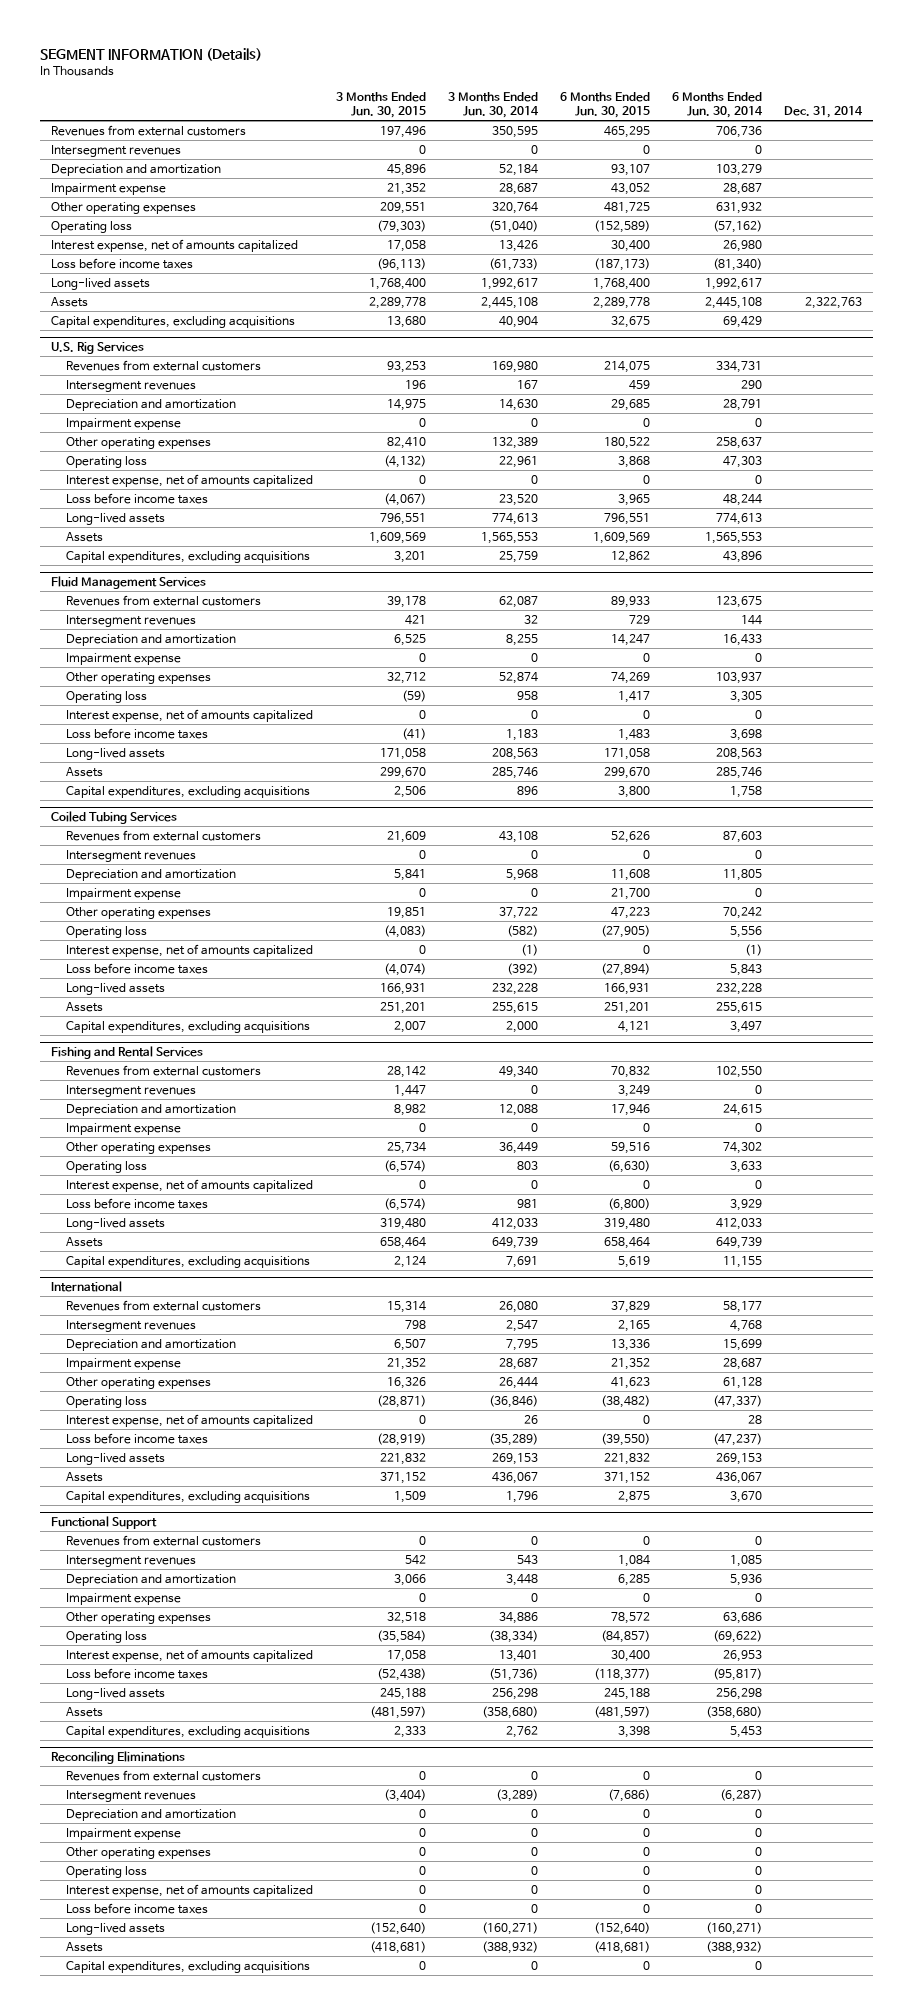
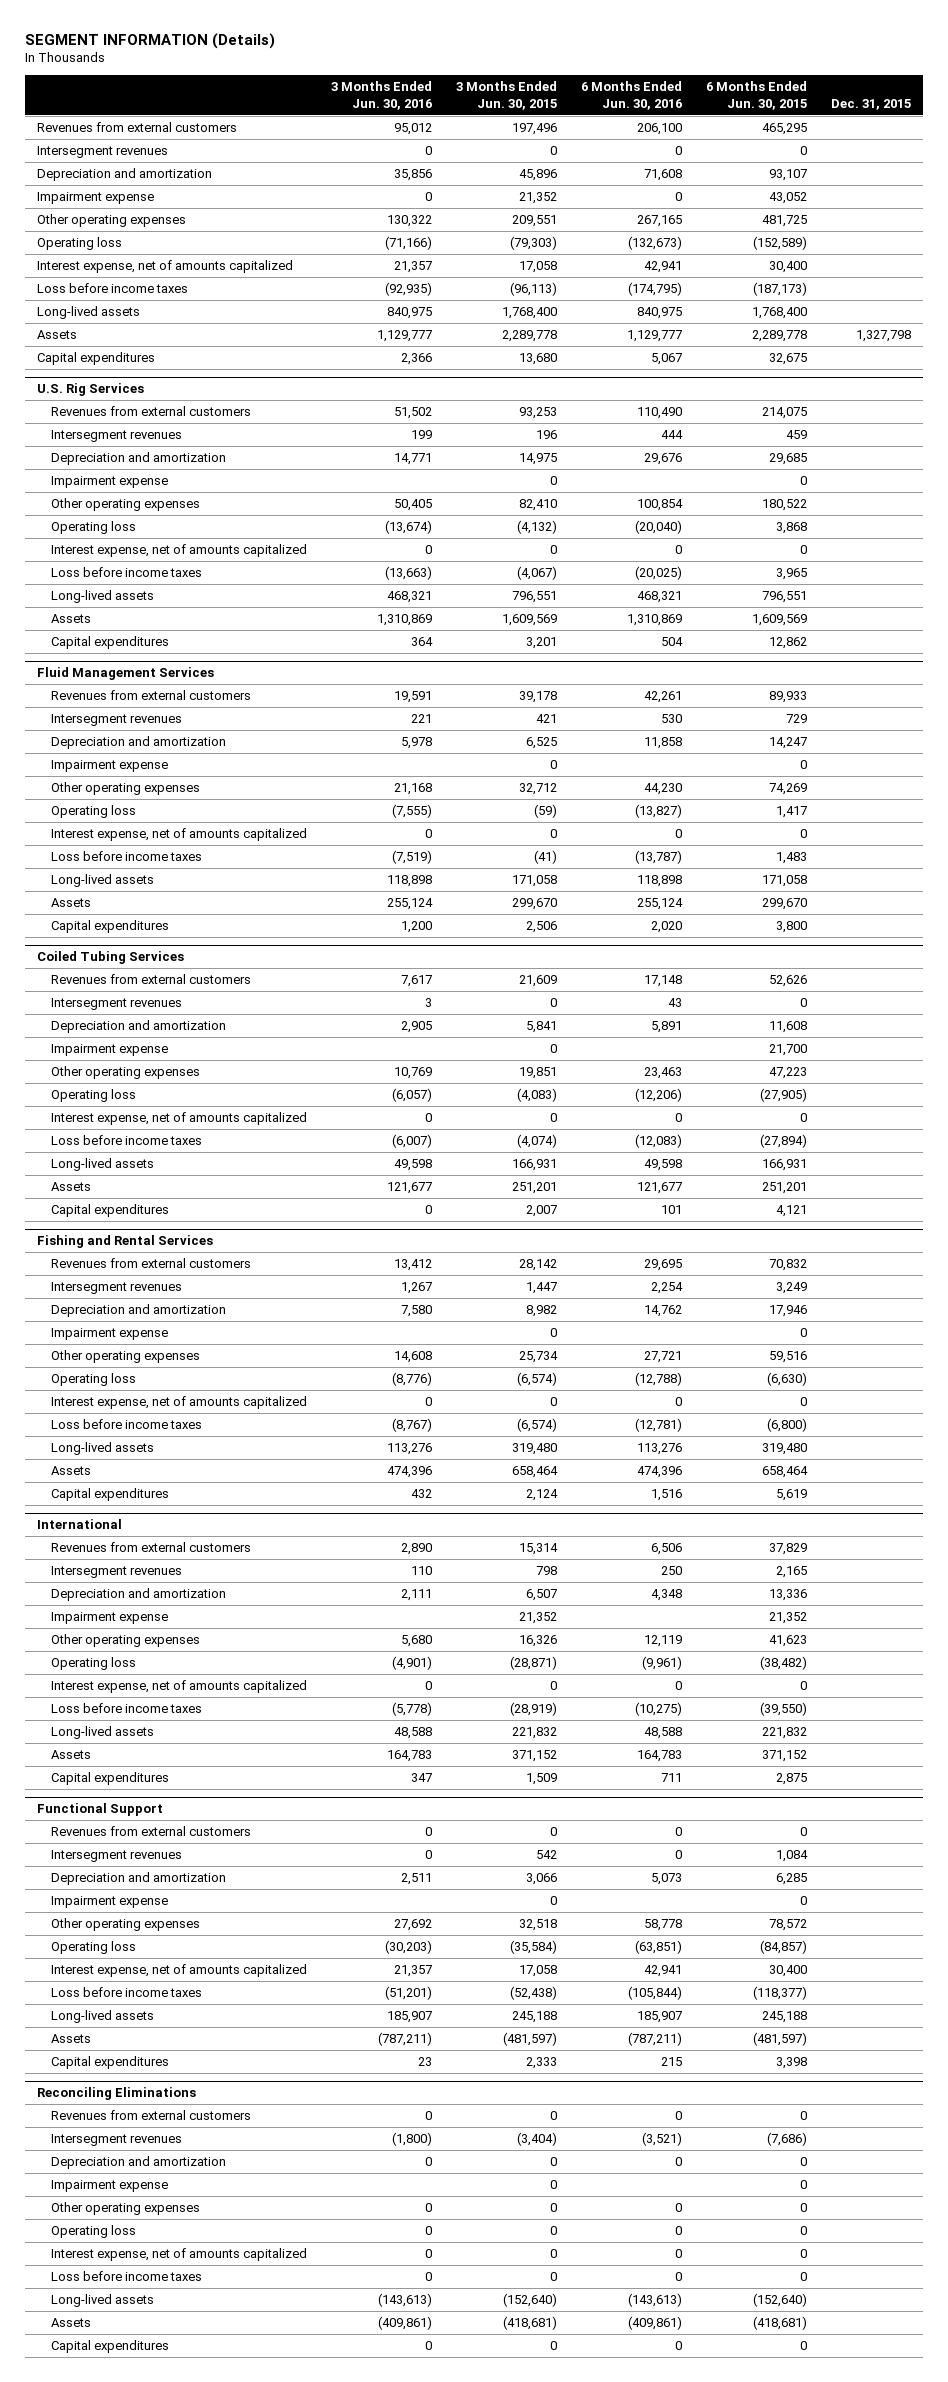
- | 3 Months Ended Jun. 30, 2015 | 3 Months Ended Jun. 30, 2014 | 6 Months Ended Jun. 30, 2015 | 6 Months Ended Jun. 30, 2014 | Dec. 31, 2014
+ | 3 Months Ended Jun. 30, 2016 | 3 Months Ended Jun. 30, 2015 | 6 Months Ended Jun. 30, 2016 | 6 Months Ended Jun. 30, 2015 | Dec. 31, 2015
- Capital expenditures, excluding acquisitions | 13,680 | 40,904 | 32,675 | 69,429 |
+ Capital expenditures | 2,366 | 13,680 | 5,067 | 32,675 |
@ U.S. Rig Services
- Capital expenditures, excluding acquisitions | 3,201 | 25,759 | 12,862 | 43,896 |
+ Capital expenditures | 364 | 3,201 | 504 | 12,862 |
@ Fluid Management Services
- Capital expenditures, excluding acquisitions | 2,506 | 896 | 3,800 | 1,758 |
+ Capital expenditures | 1,200 | 2,506 | 2,020 | 3,800 |
@ Coiled Tubing Services
- Capital expenditures, excluding acquisitions | 2,007 | 2,000 | 4,121 | 3,497 |
+ Capital expenditures | 0 | 2,007 | 101 | 4,121 |
@ Fishing and Rental Services
- Capital expenditures, excluding acquisitions | 2,124 | 7,691 | 5,619 | 11,155 |
+ Capital expenditures | 432 | 2,124 | 1,516 | 5,619 |
@ International
- Capital expenditures, excluding acquisitions | 1,509 | 1,796 | 2,875 | 3,670 |
+ Capital expenditures | 347 | 1,509 | 711 | 2,875 |
@ Functional Support
- Capital expenditures, excluding acquisitions | 2,333 | 2,762 | 3,398 | 5,453 |
+ Capital expenditures | 23 | 2,333 | 215 | 3,398 |
@ Reconciling Eliminations
- Capital expenditures, excluding acquisitions | 0 | 0 | 0 | 0 |
+ Capital expenditures | 0 | 0 | 0 | 0 |

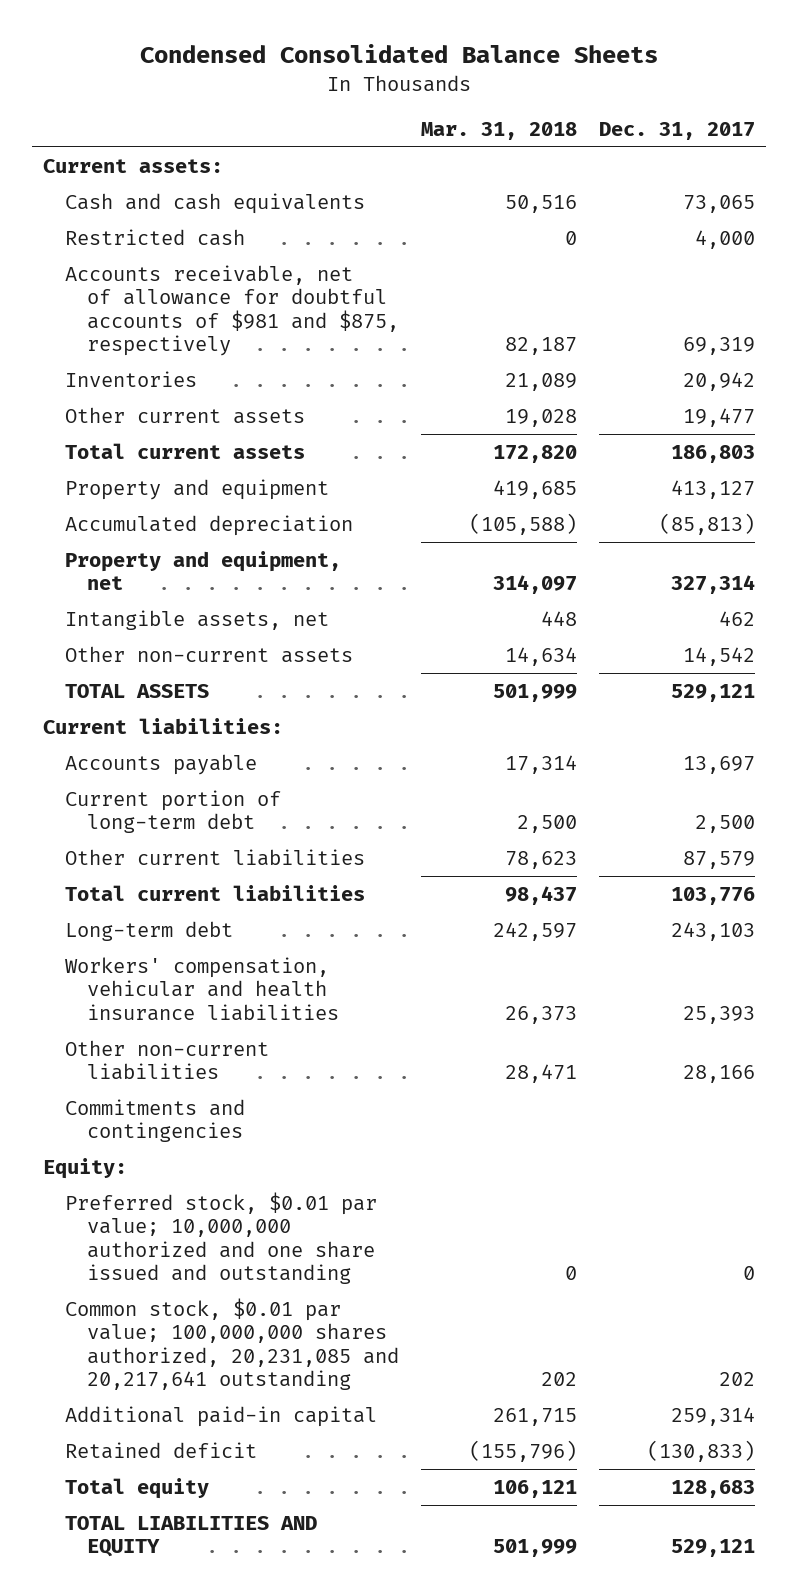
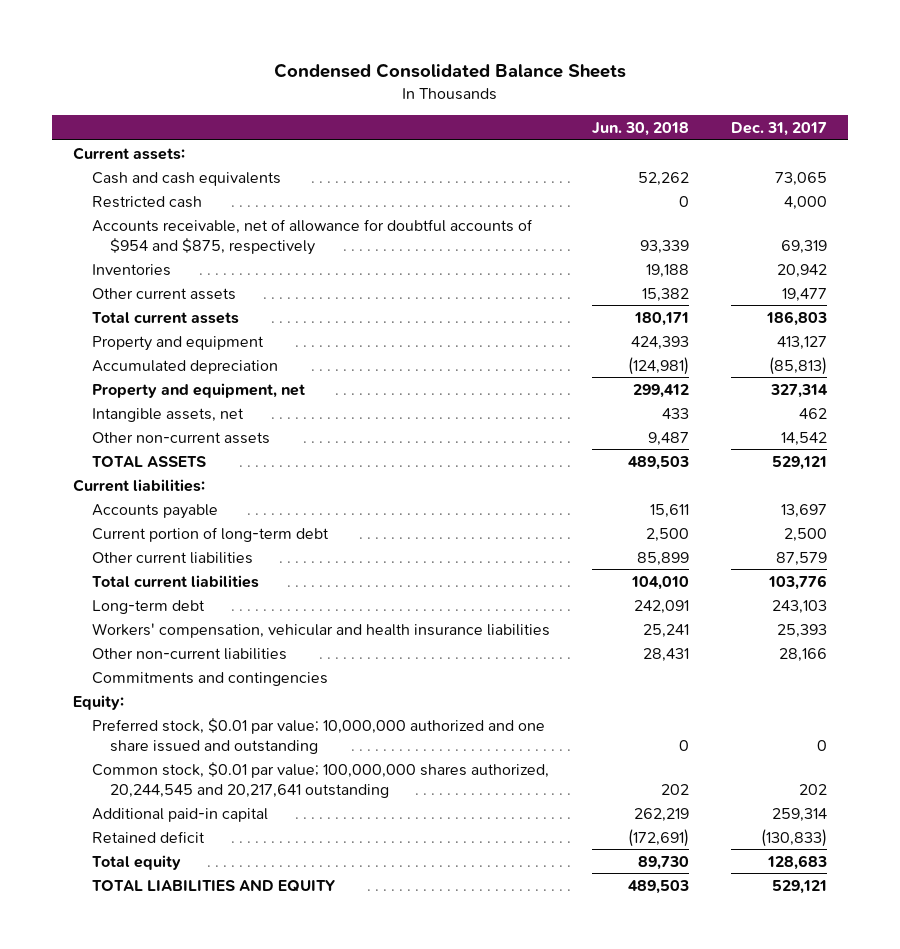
- | Mar. 31, 2018 | Dec. 31, 2017
+ | Jun. 30, 2018 | Dec. 31, 2017
- Accounts receivable, net of allowance for doubtful accounts of $981 and $875, respectively | 82,187 | 69,319
+ Accounts receivable, net of allowance for doubtful accounts of $954 and $875, respectively | 93,339 | 69,319
- Common stock, $0.01 par value; 100,000,000 shares authorized, 20,231,085 and 20,217,641 outstanding | 202 | 202
+ Common stock, $0.01 par value; 100,000,000 shares authorized, 20,244,545 and 20,217,641 outstanding | 202 | 202

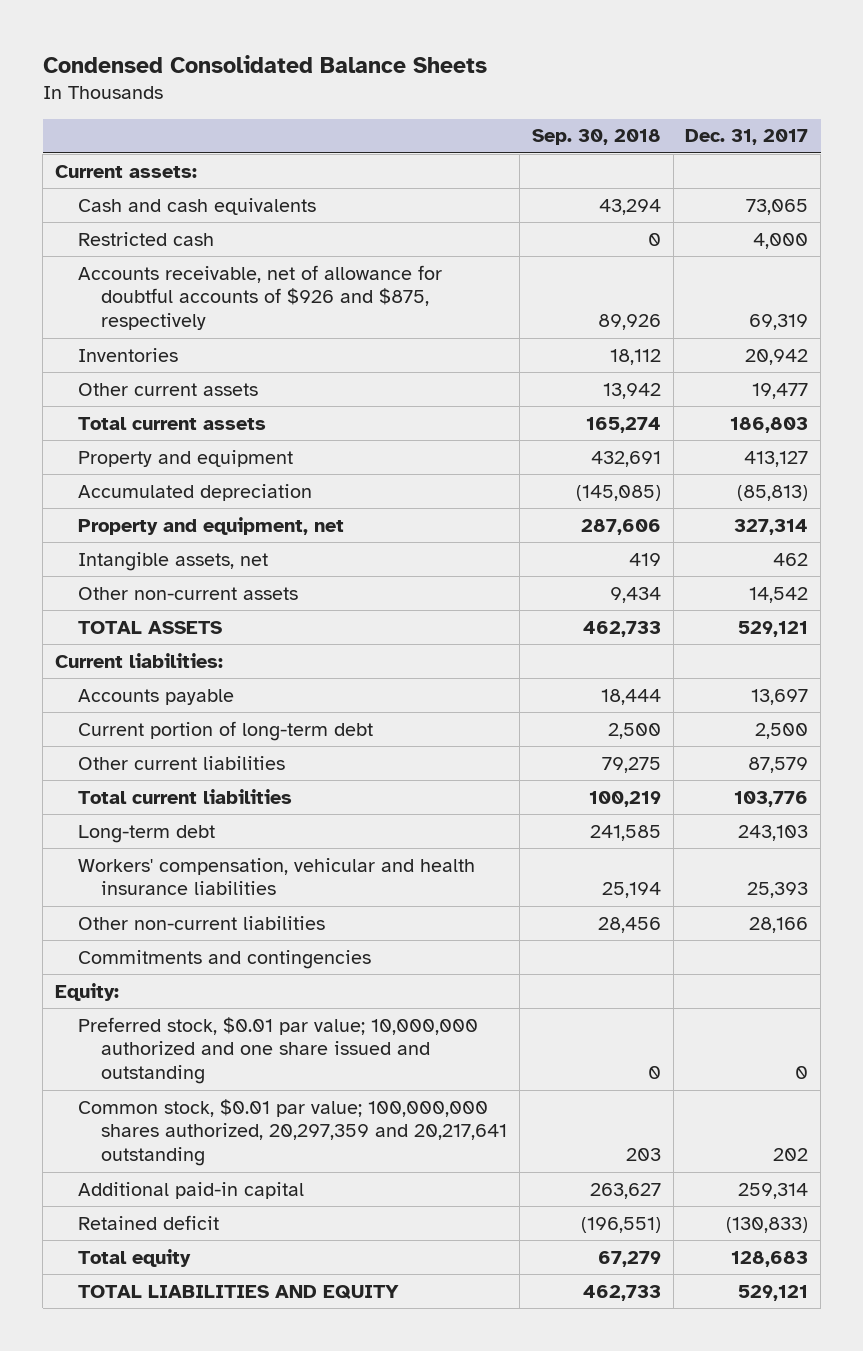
- | Jun. 30, 2018 | Dec. 31, 2017
+ | Sep. 30, 2018 | Dec. 31, 2017
- Accounts receivable, net of allowance for doubtful accounts of $954 and $875, respectively | 93,339 | 69,319
+ Accounts receivable, net of allowance for doubtful accounts of $926 and $875, respectively | 89,926 | 69,319
- Common stock, $0.01 par value; 100,000,000 shares authorized, 20,244,545 and 20,217,641 outstanding | 202 | 202
+ Common stock, $0.01 par value; 100,000,000 shares authorized, 20,297,359 and 20,217,641 outstanding | 203 | 202

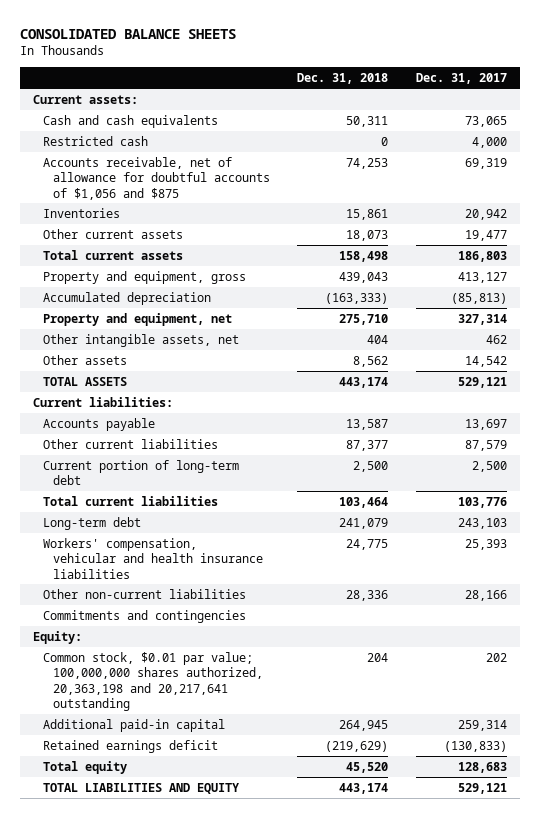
- Condensed Consolidated Balance Sheets
+ CONSOLIDATED BALANCE SHEETS
- | Sep. 30, 2018 | Dec. 31, 2017
+ | Dec. 31, 2018 | Dec. 31, 2017
- Accounts receivable, net of allowance for doubtful accounts of $926 and $875, respectively | 89,926 | 69,319
+ Accounts receivable, net of allowance for doubtful accounts of $1,056 and $875 | 74,253 | 69,319
- Property and equipment | 432,691 | 413,127
+ Property and equipment, gross | 439,043 | 413,127
- Intangible assets, net | 419 | 462
- Other non-current assets | 9,434 | 14,542
+ Other intangible assets, net | 404 | 462
+ Other assets | 8,562 | 14,542
moved down: Current portion of long-term debt | 2,500 | 2,500
- Preferred stock, $0.01 par value; 10,000,000 authorized and one share issued and outstanding | 0 | 0
- Common stock, $0.01 par value; 100,000,000 shares authorized, 20,297,359 and 20,217,641 outstanding | 203 | 202
+ Common stock, $0.01 par value; 100,000,000 shares authorized, 20,363,198 and 20,217,641 outstanding | 204 | 202
- Retained deficit | (196,551) | (130,833)
+ Retained earnings deficit | (219,629) | (130,833)

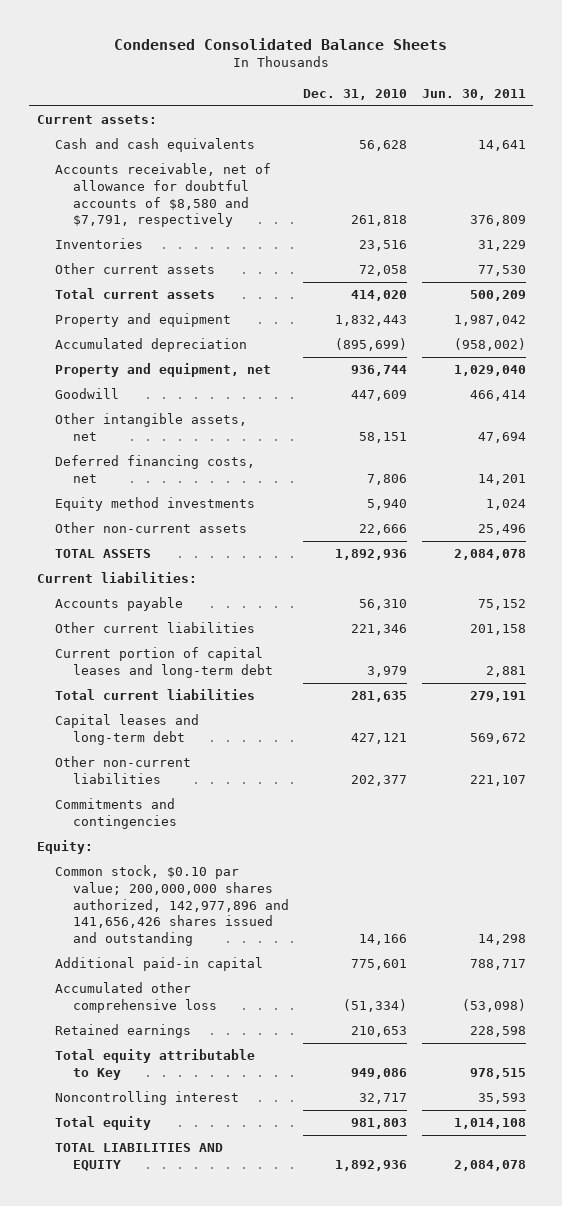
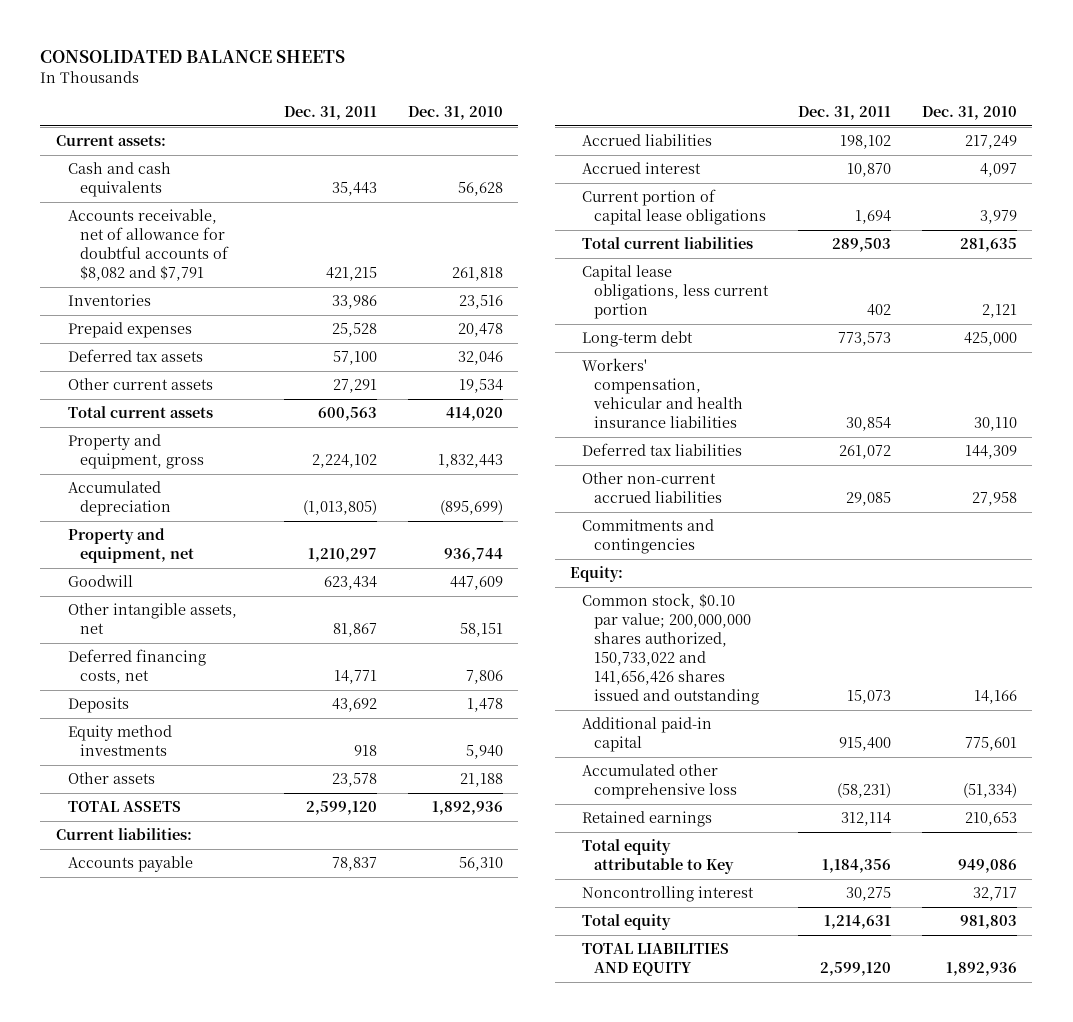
- Condensed Consolidated Balance Sheets
+ CONSOLIDATED BALANCE SHEETS
- | Dec. 31, 2010 | Jun. 30, 2011
+ | Dec. 31, 2011 | Dec. 31, 2010
- Accounts receivable, net of allowance for doubtful accounts of $8,580 and $7,791, respectively | 261,818 | 376,809
+ Accounts receivable, net of allowance for doubtful accounts of $8,082 and $7,791 | 421,215 | 261,818
- Other current assets | 72,058 | 77,530
+ Prepaid expenses | 25,528 | 20,478
+ Deferred tax assets | 57,100 | 32,046
+ Other current assets | 27,291 | 19,534
- Property and equipment | 1,832,443 | 1,987,042
+ Property and equipment, gross | 2,224,102 | 1,832,443
+ Deposits | 43,692 | 1,478
- Other non-current assets | 22,666 | 25,496
+ Other assets | 23,578 | 21,188
- Other current liabilities | 221,346 | 201,158
- Current portion of capital leases and long-term debt | 3,979 | 2,881
+ Accrued liabilities | 198,102 | 217,249
+ Accrued interest | 10,870 | 4,097
+ Current portion of capital lease obligations | 1,694 | 3,979
- Capital leases and long-term debt | 427,121 | 569,672
- Other non-current liabilities | 202,377 | 221,107
+ Capital lease obligations, less current portion | 402 | 2,121
+ Long-term debt | 773,573 | 425,000
+ Workers' compensation, vehicular and health insurance liabilities | 30,854 | 30,110
+ Deferred tax liabilities | 261,072 | 144,309
+ Other non-current accrued liabilities | 29,085 | 27,958
- Common stock, $0.10 par value; 200,000,000 shares authorized, 142,977,896 and 141,656,426 shares issued and outstanding | 14,166 | 14,298
+ Common stock, $0.10 par value; 200,000,000 shares authorized, 150,733,022 and 141,656,426 shares issued and outstanding | 15,073 | 14,166

